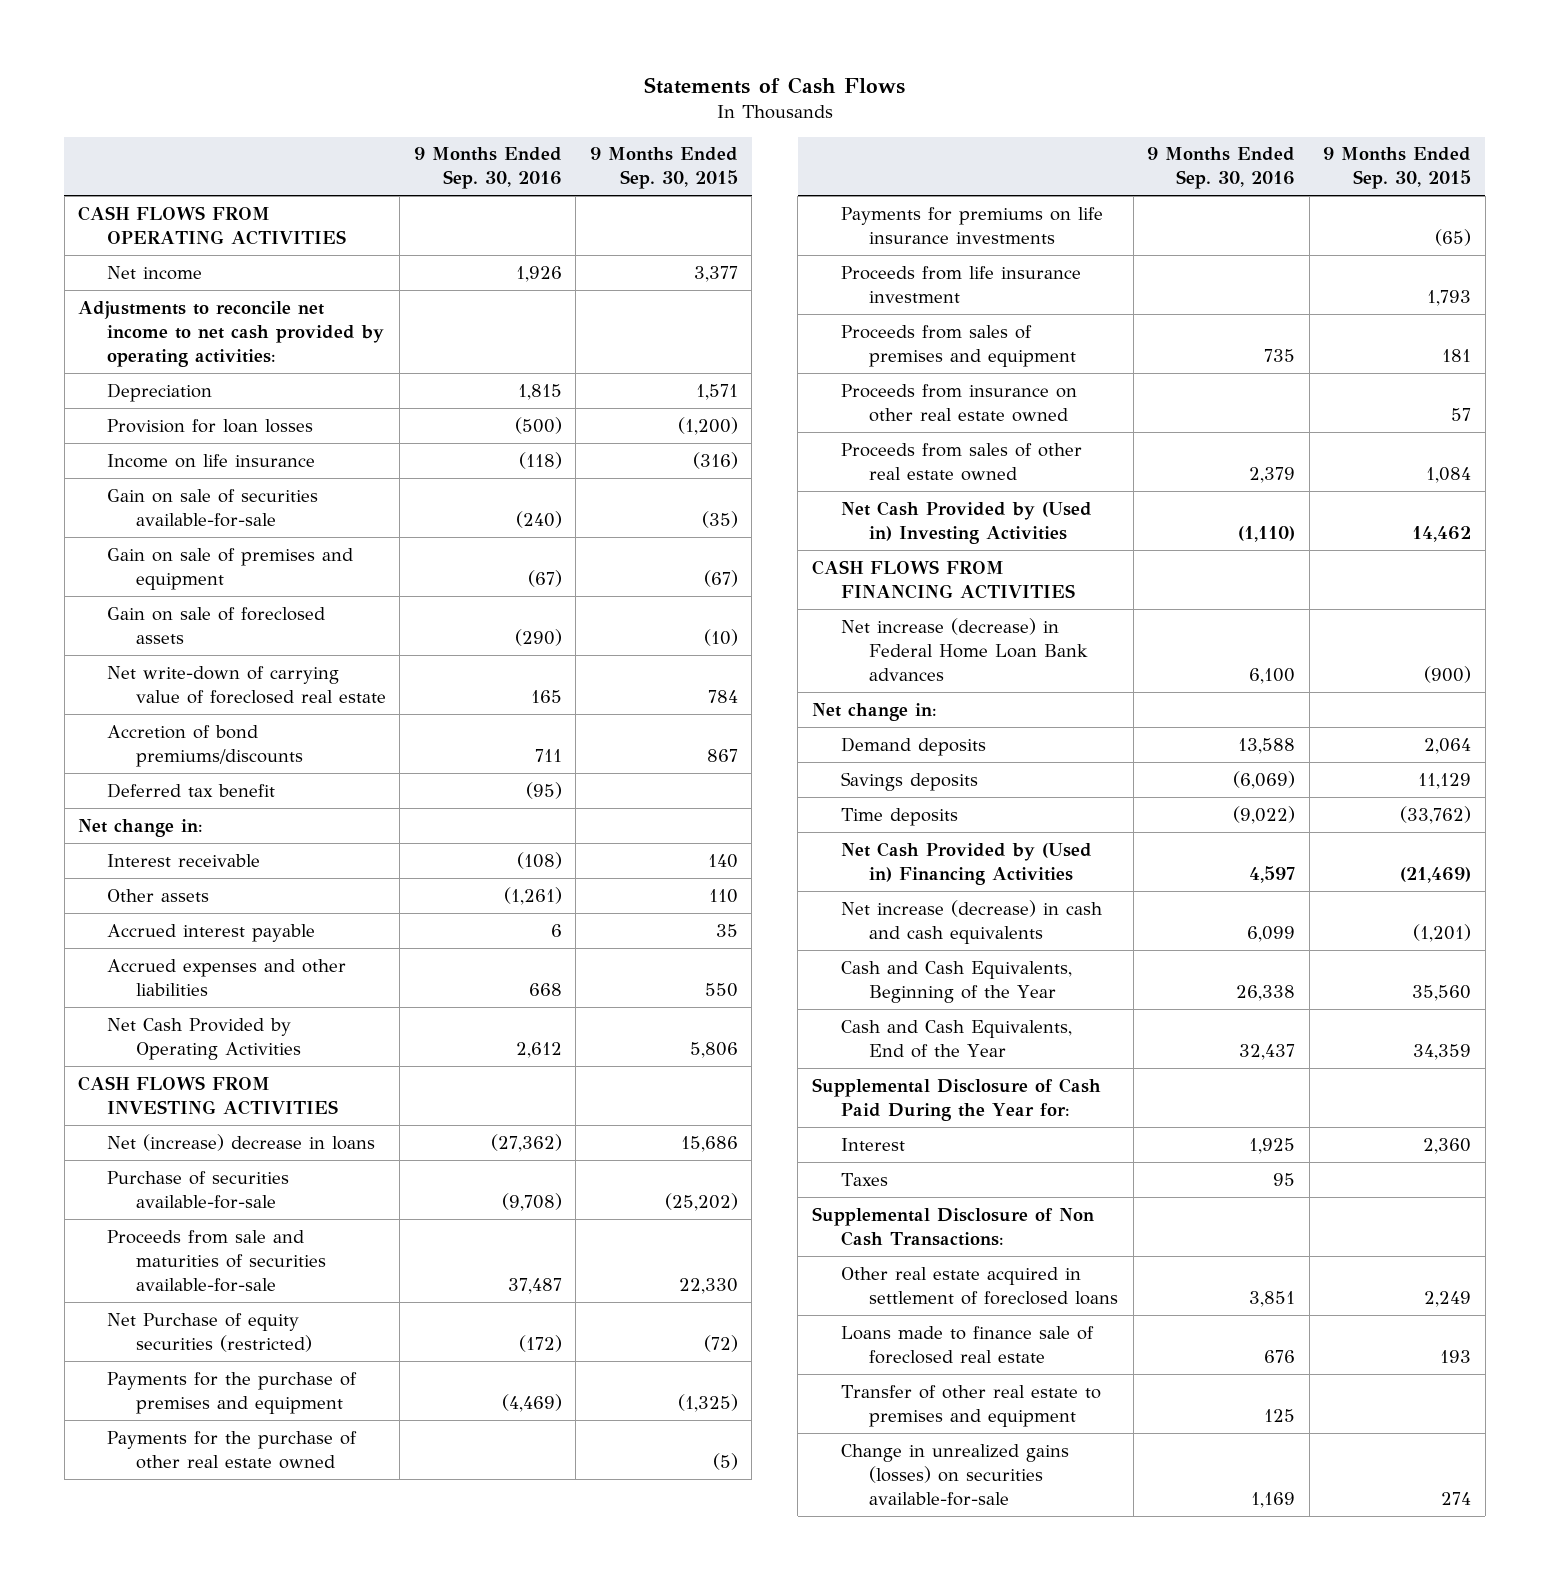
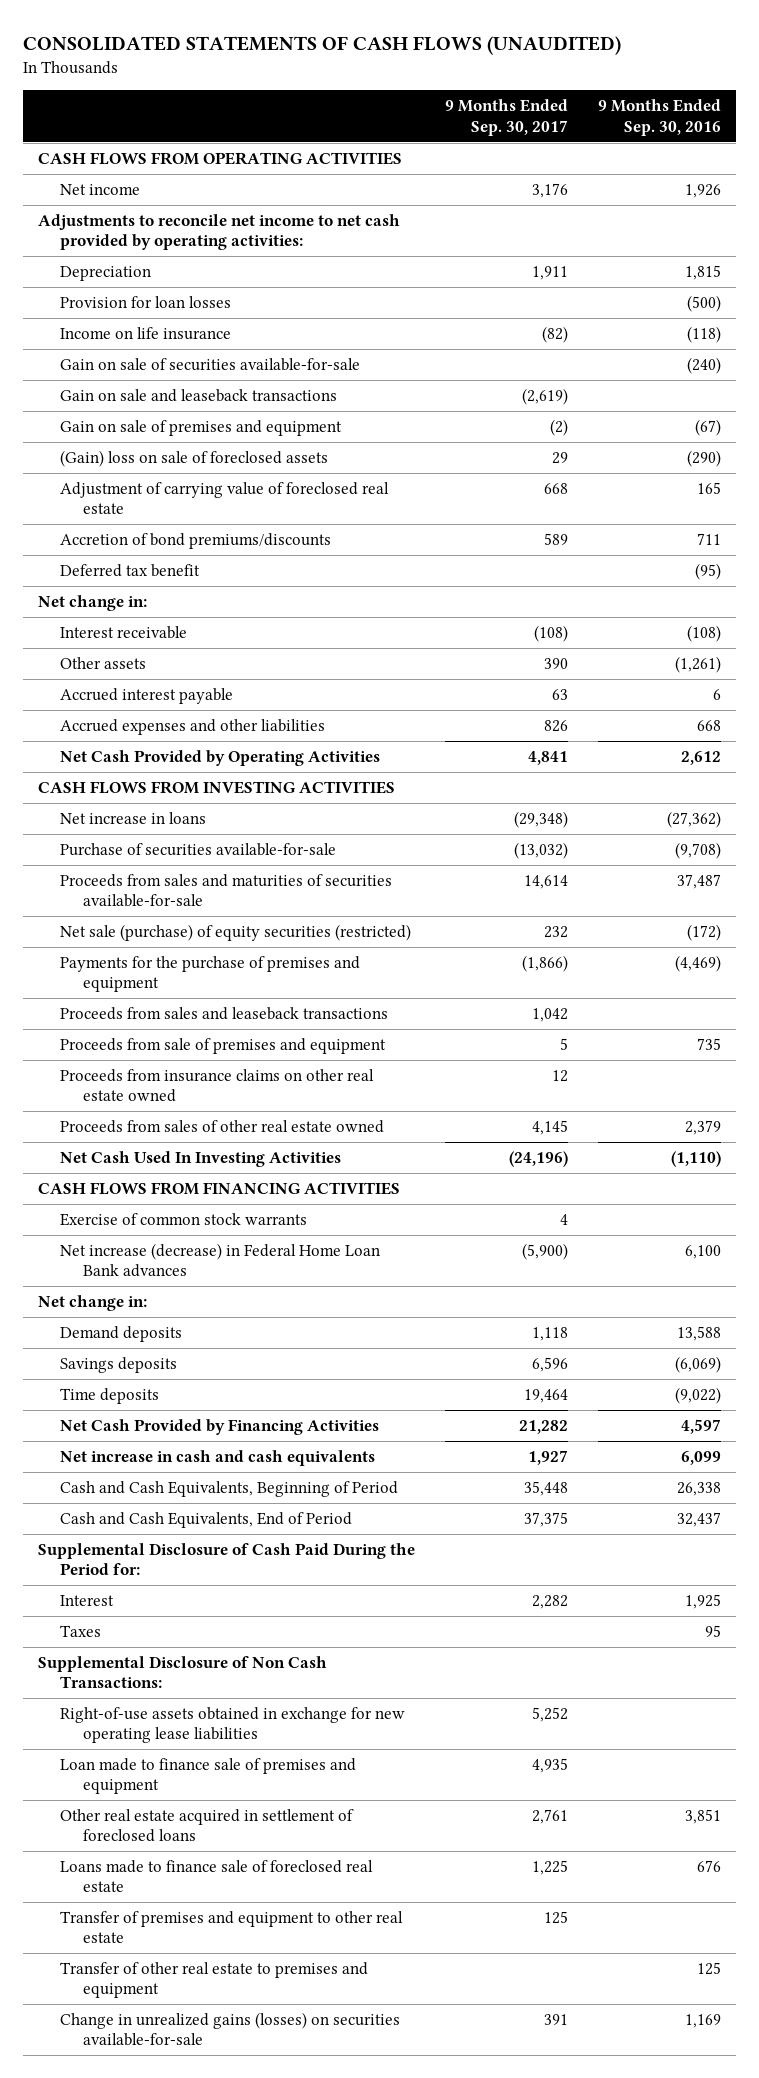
- Statements of Cash Flows
+ CONSOLIDATED STATEMENTS OF CASH FLOWS (UNAUDITED)
- | 9 Months Ended Sep. 30, 2016 | 9 Months Ended Sep. 30, 2015
+ | 9 Months Ended Sep. 30, 2017 | 9 Months Ended Sep. 30, 2016
+ Gain on sale and leaseback transactions | (2,619) |
- Gain on sale of foreclosed assets | (290) | (10)
- Net write-down of carrying value of foreclosed real estate | 165 | 784
+ (Gain) loss on sale of foreclosed assets | 29 | (290)
+ Adjustment of carrying value of foreclosed real estate | 668 | 165
- Net (increase) decrease in loans | (27,362) | 15,686
+ Net increase in loans | (29,348) | (27,362)
- Proceeds from sale and maturities of securities available-for-sale | 37,487 | 22,330
- Net Purchase of equity securities (restricted) | (172) | (72)
+ Proceeds from sales and maturities of securities available-for-sale | 14,614 | 37,487
+ Net sale (purchase) of equity securities (restricted) | 232 | (172)
- Payments for the purchase of other real estate owned | | (5)
- Payments for premiums on life insurance investments | | (65)
- Proceeds from life insurance investment | | 1,793
- Proceeds from sales of premises and equipment | 735 | 181
- Proceeds from insurance on other real estate owned | | 57
+ Proceeds from sales and leaseback transactions | 1,042 |
+ Proceeds from sale of premises and equipment | 5 | 735
+ Proceeds from insurance claims on other real estate owned | 12 |
- Net Cash Provided by (Used in) Investing Activities | (1,110) | 14,462
+ Net Cash Used In Investing Activities | (24,196) | (1,110)
+ Exercise of common stock warrants | 4 |
- Net Cash Provided by (Used in) Financing Activities | 4,597 | (21,469)
- Net increase (decrease) in cash and cash equivalents | 6,099 | (1,201)
- Cash and Cash Equivalents, Beginning of the Year | 26,338 | 35,560
- Cash and Cash Equivalents, End of the Year | 32,437 | 34,359
- Supplemental Disclosure of Cash Paid During the Year for:
+ Net Cash Provided by Financing Activities | 21,282 | 4,597
+ Net increase in cash and cash equivalents | 1,927 | 6,099
+ Cash and Cash Equivalents, Beginning of Period | 35,448 | 26,338
+ Cash and Cash Equivalents, End of Period | 37,375 | 32,437
+ Supplemental Disclosure of Cash Paid During the Period for:
+ Right-of-use assets obtained in exchange for new operating lease liabilities | 5,252 |
+ Loan made to finance sale of premises and equipment | 4,935 |
+ Transfer of premises and equipment to other real estate | 125 |

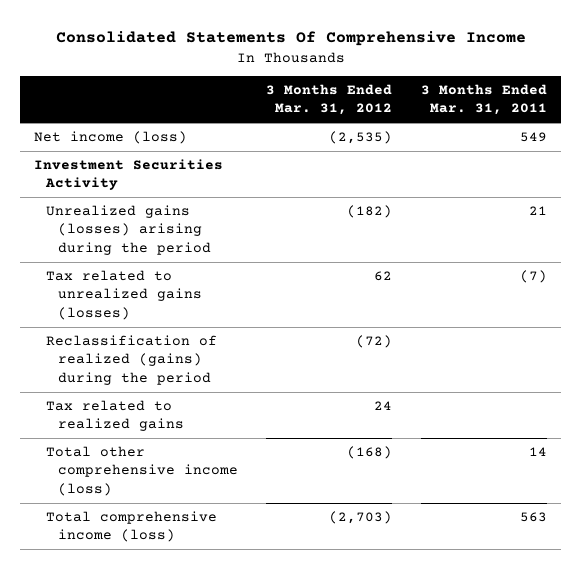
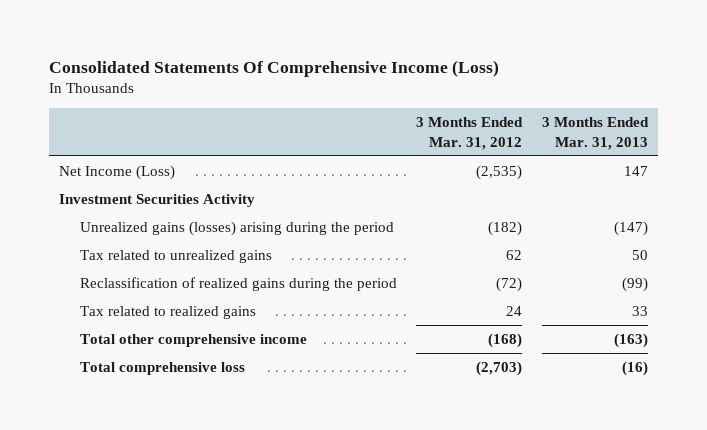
- Consolidated Statements Of Comprehensive Income
+ Consolidated Statements Of Comprehensive Income (Loss)
- | 3 Months Ended Mar. 31, 2012 | 3 Months Ended Mar. 31, 2011
+ | 3 Months Ended Mar. 31, 2012 | 3 Months Ended Mar. 31, 2013
- Net income (loss) | (2,535) | 549
+ Net Income (Loss) | (2,535) | 147
- Tax related to unrealized gains (losses) | 62 | (7)
- Reclassification of realized (gains) during the period | (72) |
+ Tax related to unrealized gains | 62 | 50
+ Reclassification of realized gains during the period | (72) | (99)
- Total other comprehensive income (loss) | (168) | 14
- Total comprehensive income (loss) | (2,703) | 563
+ Total other comprehensive income | (168) | (163)
+ Total comprehensive loss | (2,703) | (16)

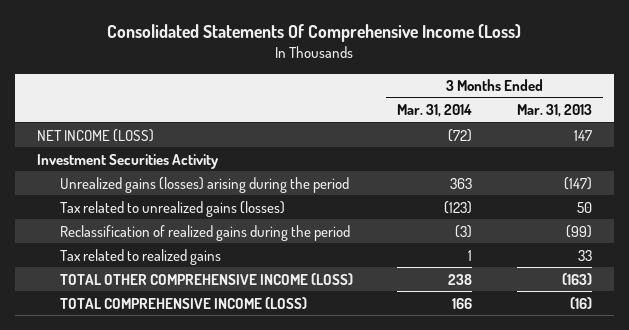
- | 3 Months Ended Mar. 31, 2012 | 3 Months Ended Mar. 31, 2013
+ | 3 Months Ended Mar. 31, 2014 | 3 Months Ended Mar. 31, 2013
- Net Income (Loss) | (2,535) | 147
+ NET INCOME (LOSS) | (72) | 147
- Tax related to unrealized gains | 62 | 50
+ Tax related to unrealized gains (losses) | (123) | 50
- Total other comprehensive income | (168) | (163)
- Total comprehensive loss | (2,703) | (16)
+ TOTAL OTHER COMPREHENSIVE INCOME (LOSS) | 238 | (163)
+ TOTAL COMPREHENSIVE INCOME (LOSS) | 166 | (16)

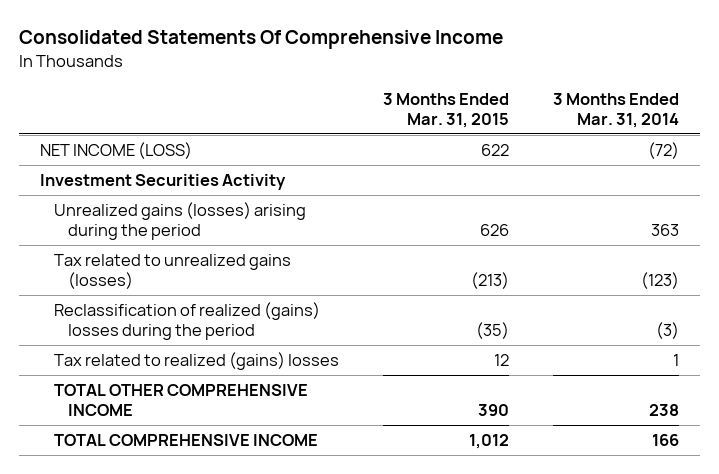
- Consolidated Statements Of Comprehensive Income (Loss)
+ Consolidated Statements Of Comprehensive Income
- | 3 Months Ended Mar. 31, 2014 | 3 Months Ended Mar. 31, 2013
+ | 3 Months Ended Mar. 31, 2015 | 3 Months Ended Mar. 31, 2014
- Reclassification of realized gains during the period | (3) | (99)
- Tax related to realized gains | 1 | 33
- TOTAL OTHER COMPREHENSIVE INCOME (LOSS) | 238 | (163)
- TOTAL COMPREHENSIVE INCOME (LOSS) | 166 | (16)
+ Reclassification of realized (gains) losses during the period | (35) | (3)
+ Tax related to realized (gains) losses | 12 | 1
+ TOTAL OTHER COMPREHENSIVE INCOME | 390 | 238
+ TOTAL COMPREHENSIVE INCOME | 1,012 | 166

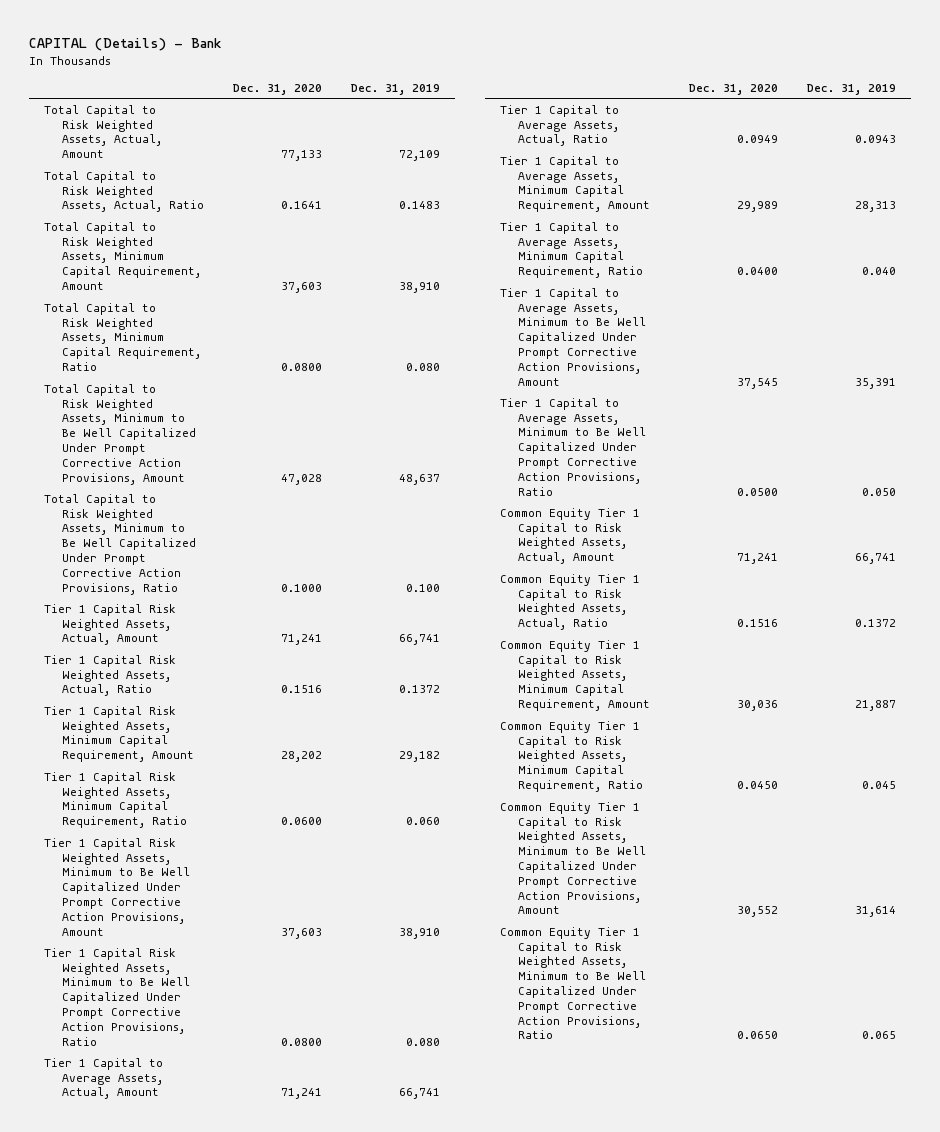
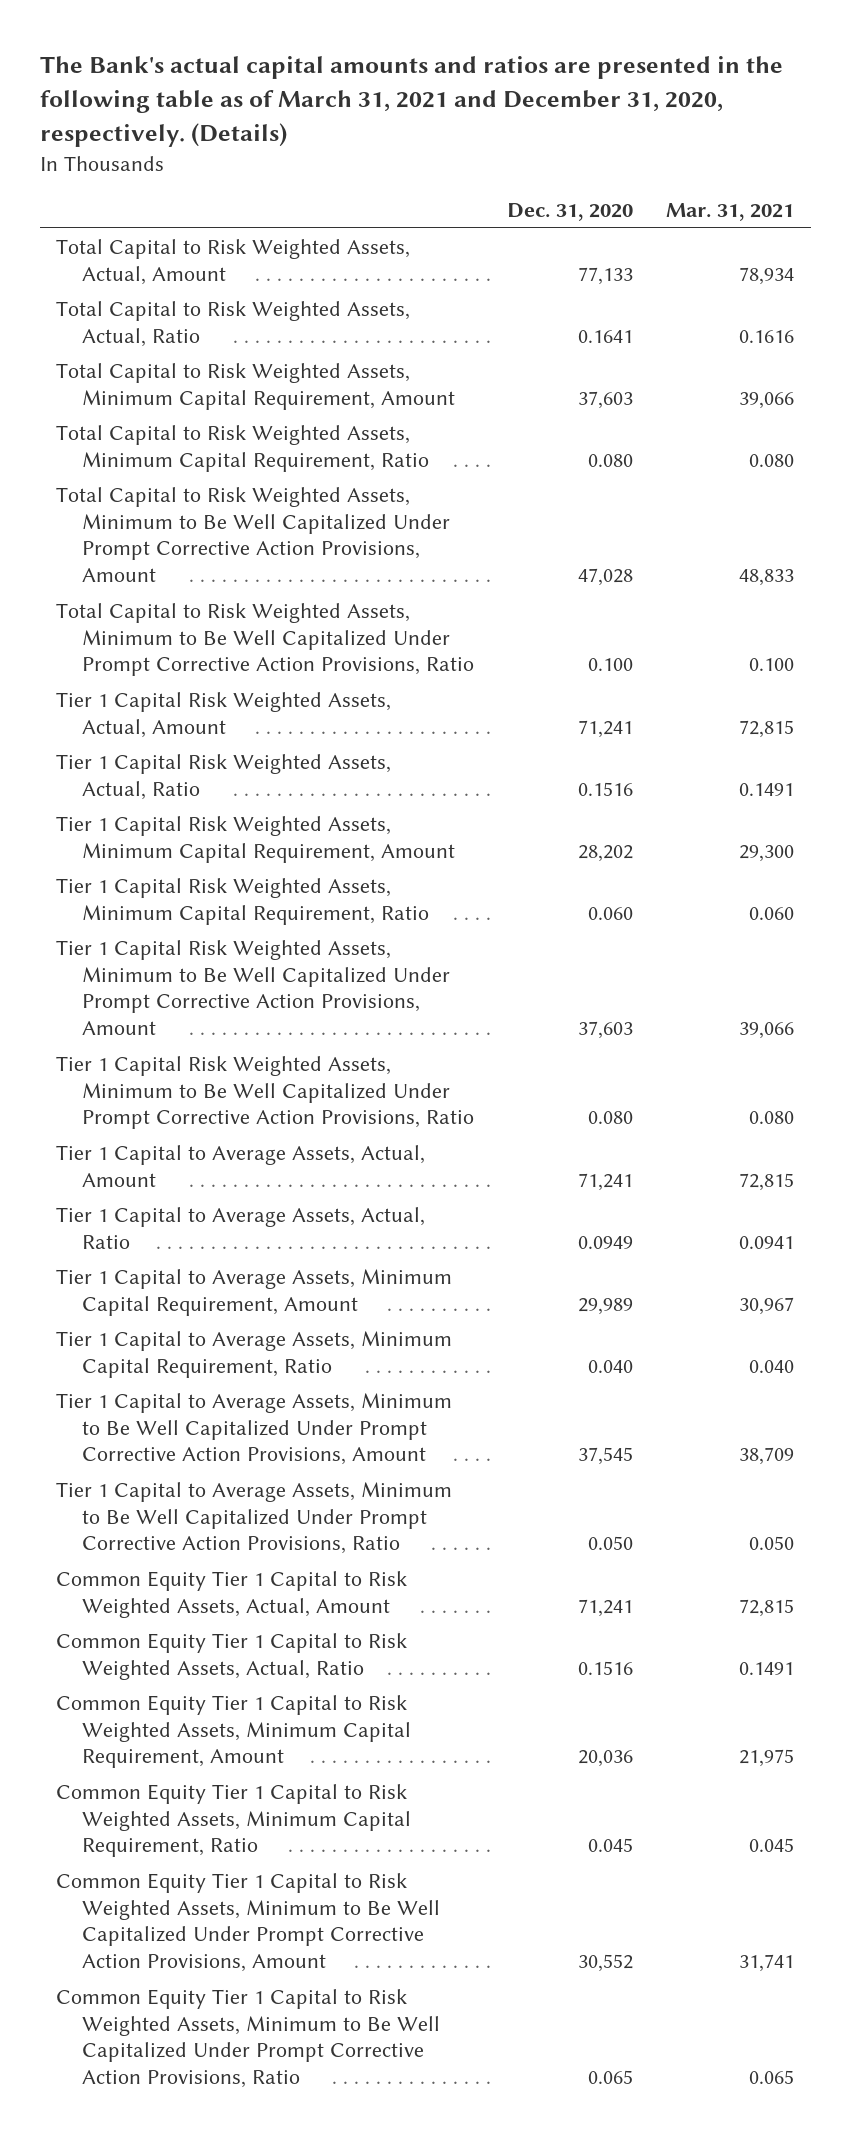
- CAPITAL (Details) - Bank
+ The Bank's actual capital amounts and ratios are presented in the following table as of March 31, 2021 and December 31, 2020, respectively. (Details)
- | Dec. 31, 2020 | Dec. 31, 2019
+ | Dec. 31, 2020 | Mar. 31, 2021
- Total Capital to Risk Weighted Assets, Minimum Capital Requirement, Ratio | 0.0800 | 0.080
+ Total Capital to Risk Weighted Assets, Minimum Capital Requirement, Ratio | 0.080 | 0.080
- Total Capital to Risk Weighted Assets, Minimum to Be Well Capitalized Under Prompt Corrective Action Provisions, Ratio | 0.1000 | 0.100
+ Total Capital to Risk Weighted Assets, Minimum to Be Well Capitalized Under Prompt Corrective Action Provisions, Ratio | 0.100 | 0.100
- Tier 1 Capital Risk Weighted Assets, Minimum Capital Requirement, Ratio | 0.0600 | 0.060
+ Tier 1 Capital Risk Weighted Assets, Minimum Capital Requirement, Ratio | 0.060 | 0.060
- Tier 1 Capital Risk Weighted Assets, Minimum to Be Well Capitalized Under Prompt Corrective Action Provisions, Ratio | 0.0800 | 0.080
+ Tier 1 Capital Risk Weighted Assets, Minimum to Be Well Capitalized Under Prompt Corrective Action Provisions, Ratio | 0.080 | 0.080
- Tier 1 Capital to Average Assets, Minimum Capital Requirement, Ratio | 0.0400 | 0.040
+ Tier 1 Capital to Average Assets, Minimum Capital Requirement, Ratio | 0.040 | 0.040
- Tier 1 Capital to Average Assets, Minimum to Be Well Capitalized Under Prompt Corrective Action Provisions, Ratio | 0.0500 | 0.050
+ Tier 1 Capital to Average Assets, Minimum to Be Well Capitalized Under Prompt Corrective Action Provisions, Ratio | 0.050 | 0.050
- Common Equity Tier 1 Capital to Risk Weighted Assets, Minimum Capital Requirement, Amount | 30,036 | 21,887
- Common Equity Tier 1 Capital to Risk Weighted Assets, Minimum Capital Requirement, Ratio | 0.0450 | 0.045
+ Common Equity Tier 1 Capital to Risk Weighted Assets, Minimum Capital Requirement, Amount | 20,036 | 21,975
+ Common Equity Tier 1 Capital to Risk Weighted Assets, Minimum Capital Requirement, Ratio | 0.045 | 0.045
- Common Equity Tier 1 Capital to Risk Weighted Assets, Minimum to Be Well Capitalized Under Prompt Corrective Action Provisions, Ratio | 0.0650 | 0.065
+ Common Equity Tier 1 Capital to Risk Weighted Assets, Minimum to Be Well Capitalized Under Prompt Corrective Action Provisions, Ratio | 0.065 | 0.065

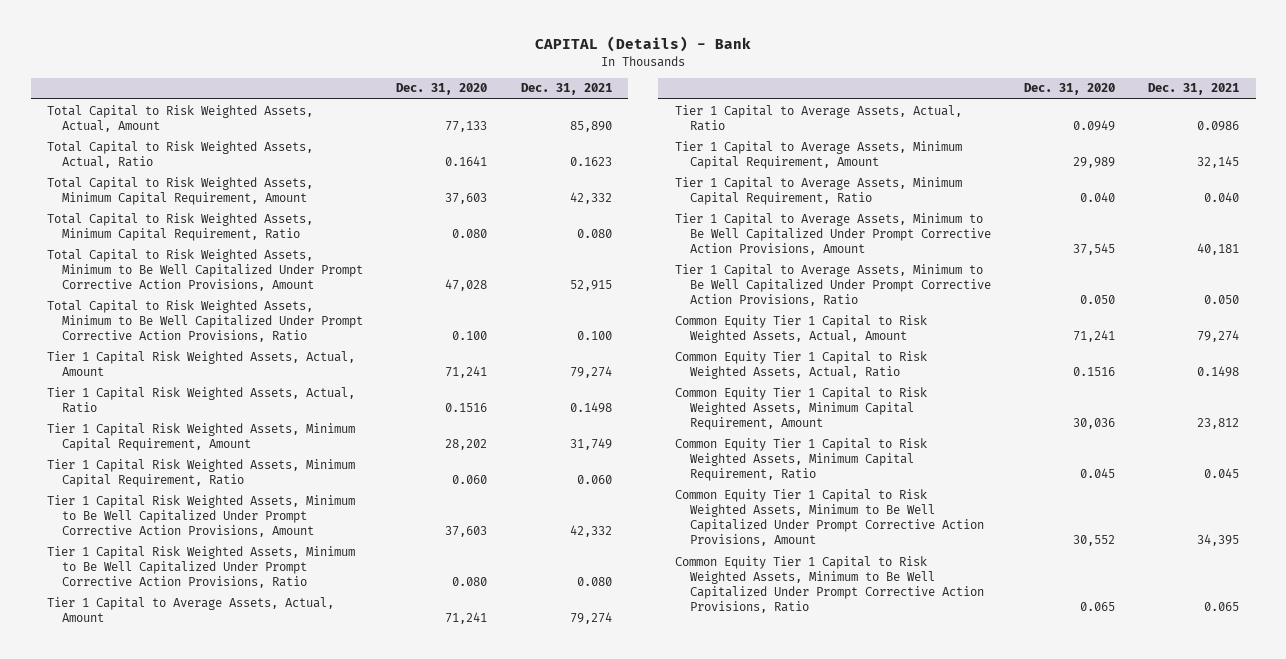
- The Bank's actual capital amounts and ratios are presented in the following table as of March 31, 2021 and December 31, 2020, respectively. (Details)
+ CAPITAL (Details) - Bank
- | Dec. 31, 2020 | Mar. 31, 2021
+ | Dec. 31, 2020 | Dec. 31, 2021
- Common Equity Tier 1 Capital to Risk Weighted Assets, Minimum Capital Requirement, Amount | 20,036 | 21,975
+ Common Equity Tier 1 Capital to Risk Weighted Assets, Minimum Capital Requirement, Amount | 30,036 | 23,812

